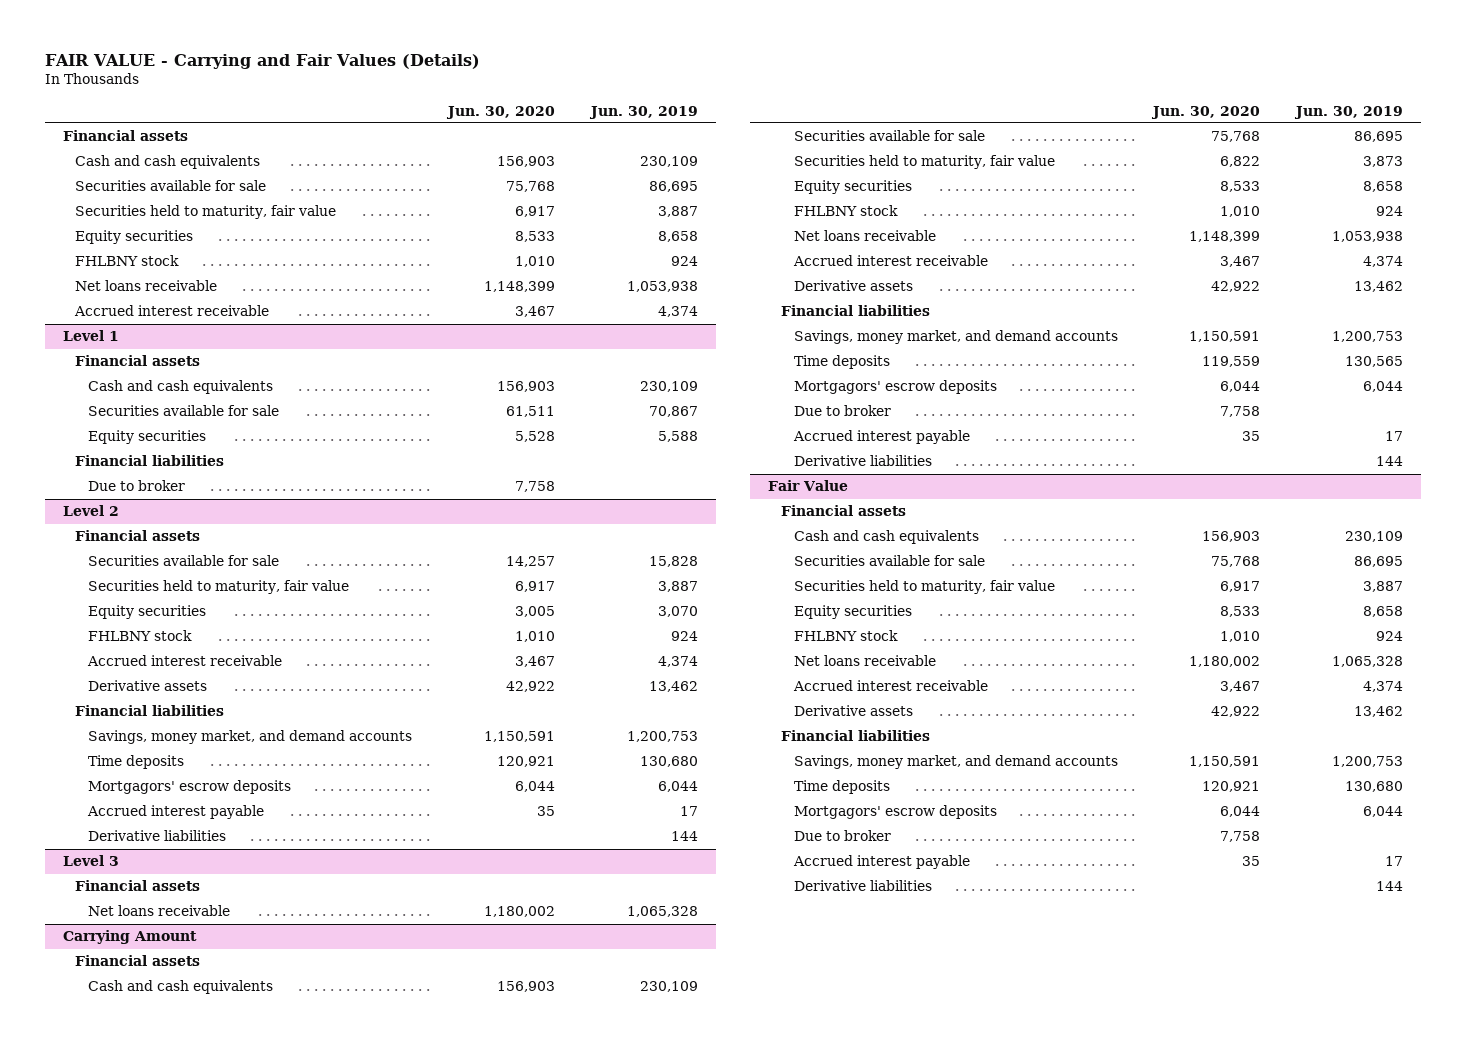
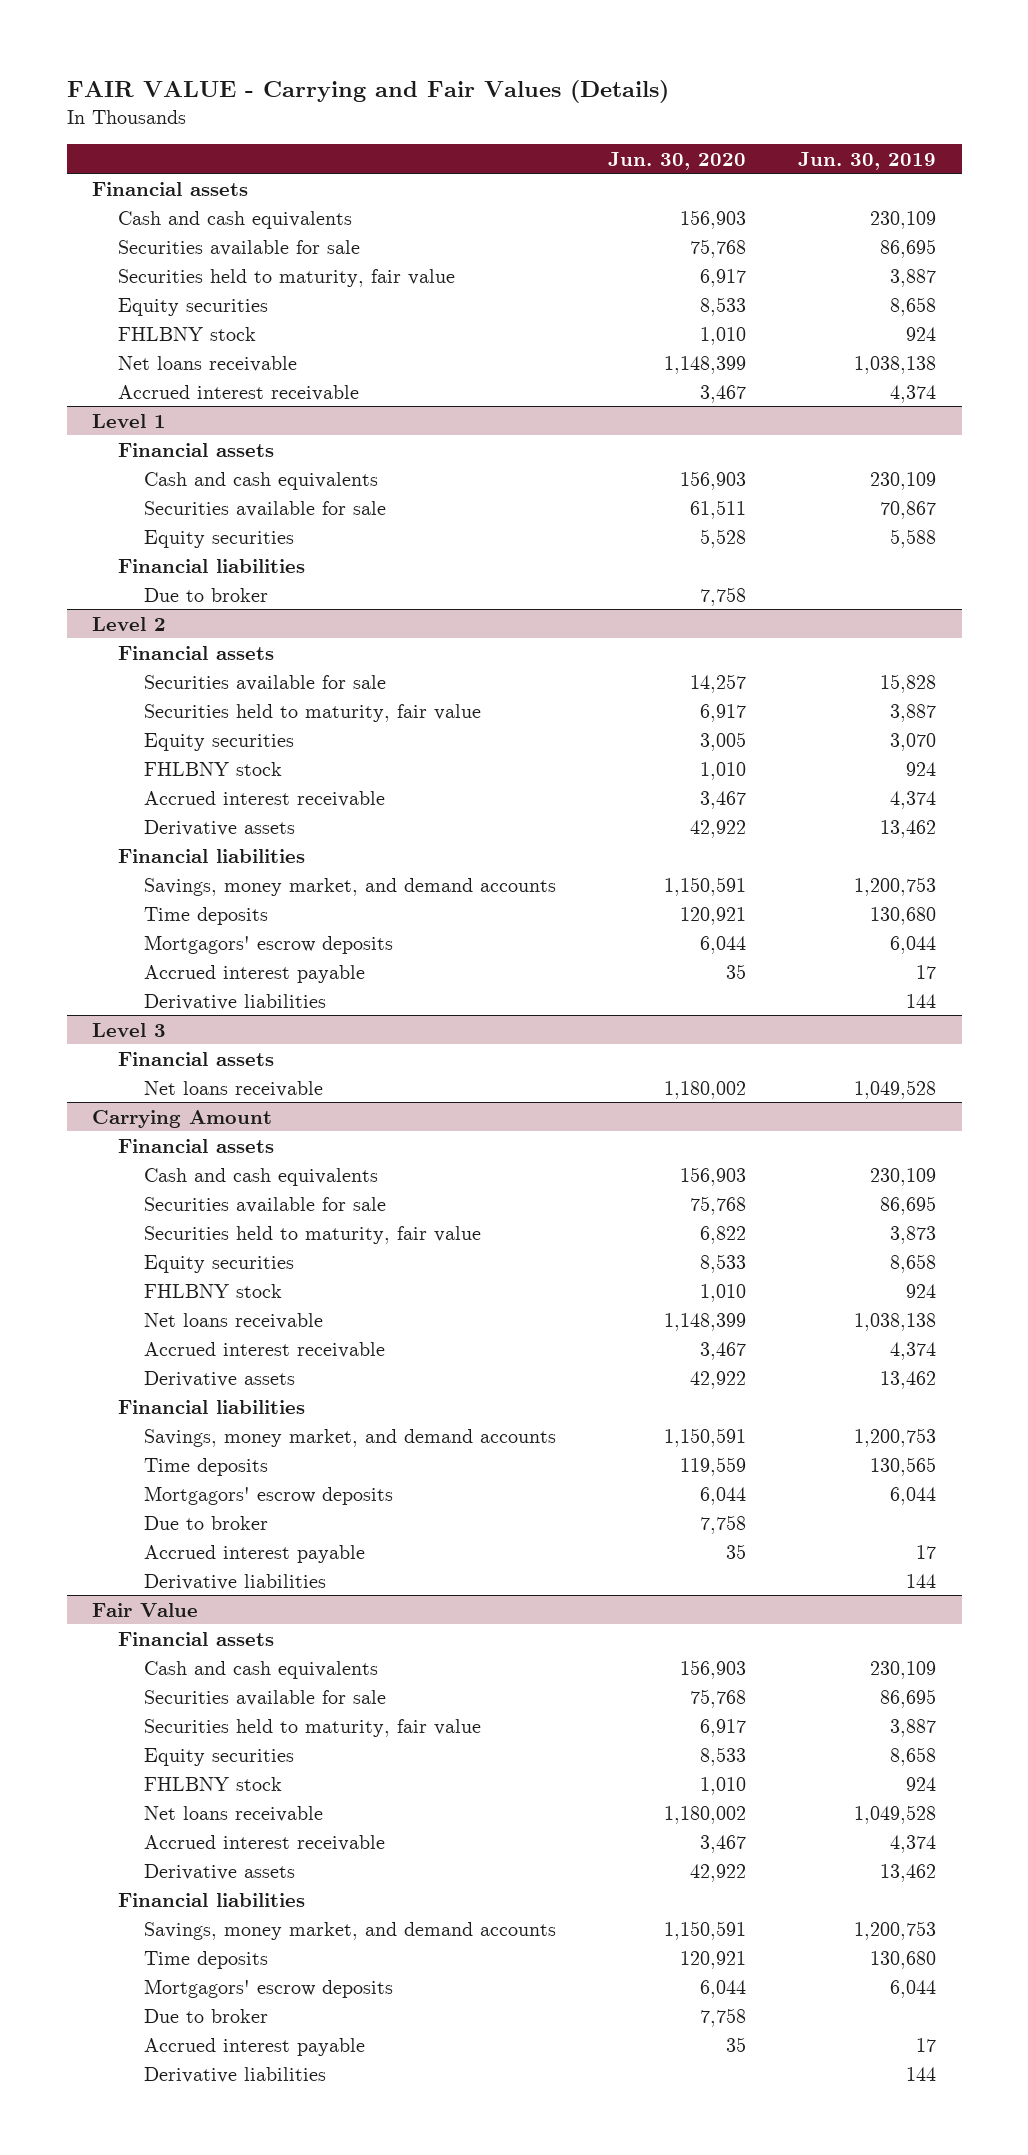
- Net loans receivable | 1,148,399 | 1,053,938
+ Net loans receivable | 1,148,399 | 1,038,138
@ Level 3
- Net loans receivable | 1,180,002 | 1,065,328
+ Net loans receivable | 1,180,002 | 1,049,528
@ Carrying Amount
- Net loans receivable | 1,148,399 | 1,053,938
+ Net loans receivable | 1,148,399 | 1,038,138
@ Fair Value
- Net loans receivable | 1,180,002 | 1,065,328
+ Net loans receivable | 1,180,002 | 1,049,528

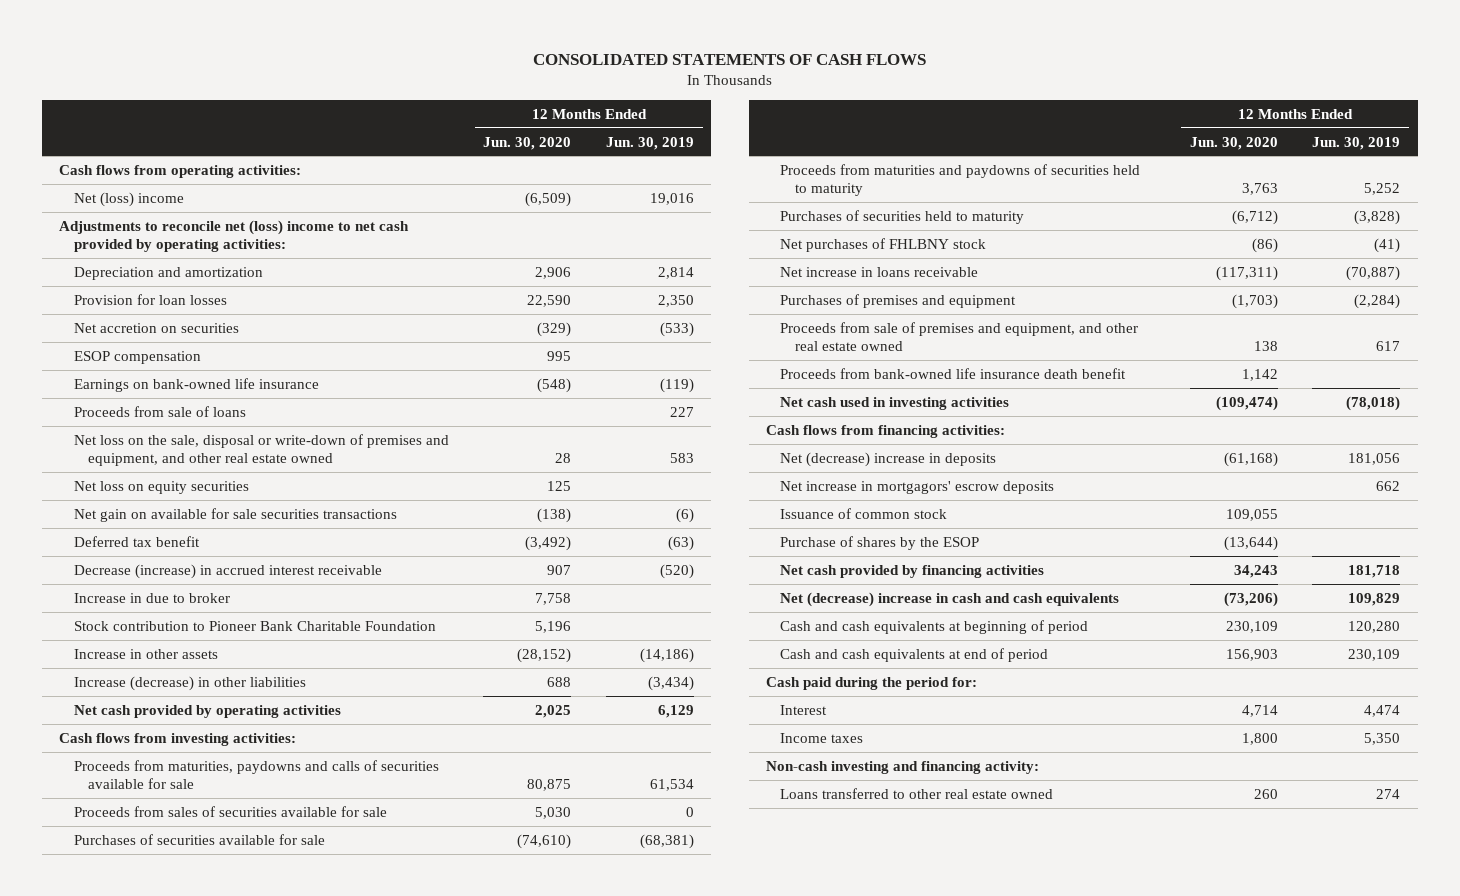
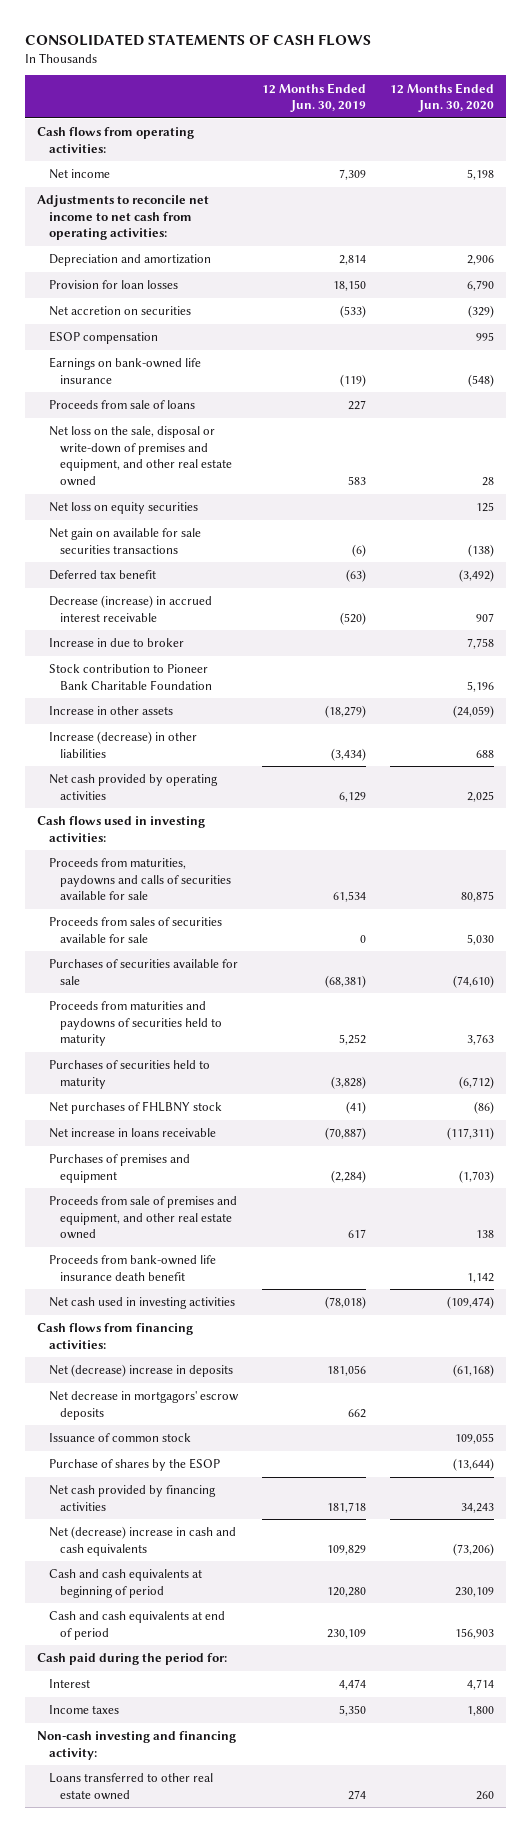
- | 12 Months Ended Jun. 30, 2020 | 12 Months Ended Jun. 30, 2019
+ | 12 Months Ended Jun. 30, 2019 | 12 Months Ended Jun. 30, 2020
- Net (loss) income | (6,509) | 19,016
- Adjustments to reconcile net (loss) income to net cash provided by operating activities:
+ Net income | 7,309 | 5,198
+ Adjustments to reconcile net income to net cash from operating activities:
- Provision for loan losses | 22,590 | 2,350
+ Provision for loan losses | 18,150 | 6,790
- Increase in other assets | (28,152) | (14,186)
+ Increase in other assets | (18,279) | (24,059)
- Cash flows from investing activities:
+ Cash flows used in investing activities:
- Net increase in mortgagors' escrow deposits | | 662
+ Net decrease in mortgagors' escrow deposits | 662 |

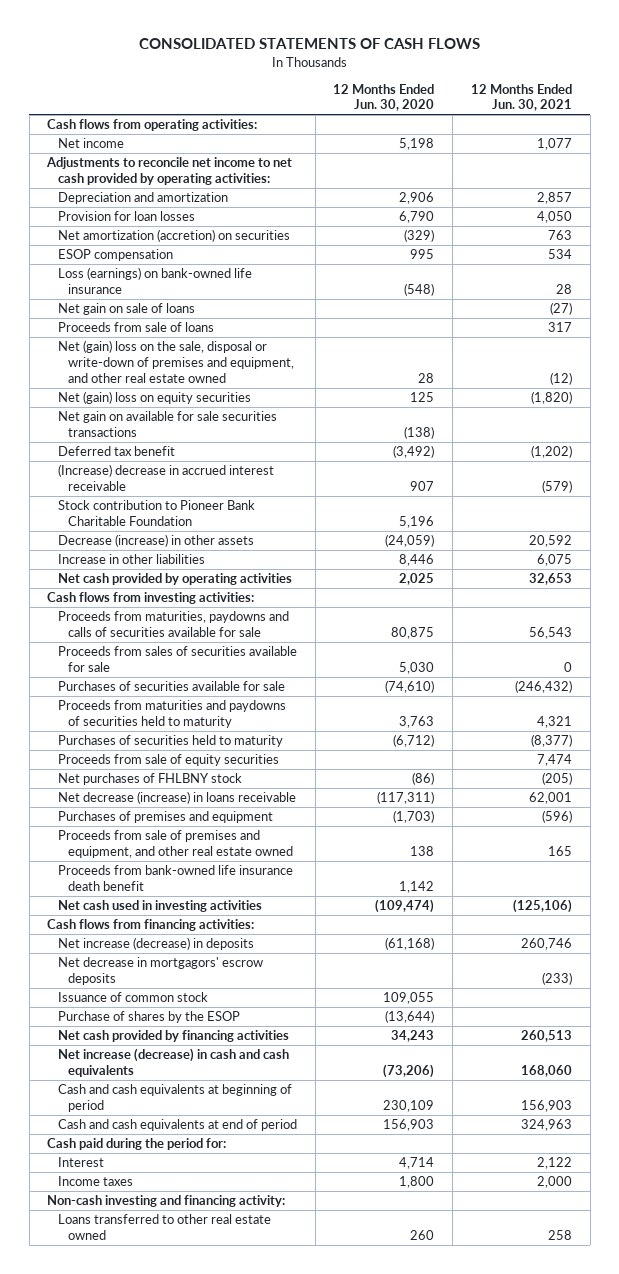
- | 12 Months Ended Jun. 30, 2019 | 12 Months Ended Jun. 30, 2020
+ | 12 Months Ended Jun. 30, 2020 | 12 Months Ended Jun. 30, 2021
- Adjustments to reconcile net income to net cash from operating activities:
+ Adjustments to reconcile net income to net cash provided by operating activities:
- Net accretion on securities | (533) | (329)
+ Net amortization (accretion) on securities | (329) | 763
- Earnings on bank-owned life insurance | (119) | (548)
+ Loss (earnings) on bank-owned life insurance | (548) | 28
+ Net gain on sale of loans | | (27)
- Net loss on the sale, disposal or write-down of premises and equipment, and other real estate owned | 583 | 28
- Net loss on equity securities | | 125
+ Net (gain) loss on the sale, disposal or write-down of premises and equipment, and other real estate owned | 28 | (12)
+ Net (gain) loss on equity securities | 125 | (1,820)
- Decrease (increase) in accrued interest receivable | (520) | 907
- Increase in due to broker | | 7,758
+ (Increase) decrease in accrued interest receivable | 907 | (579)
- Increase in other assets | (18,279) | (24,059)
- Increase (decrease) in other liabilities | (3,434) | 688
+ Decrease (increase) in other assets | (24,059) | 20,592
+ Increase in other liabilities | 8,446 | 6,075
- Cash flows used in investing activities:
+ Cash flows from investing activities:
+ Proceeds from sale of equity securities | | 7,474
- Net increase in loans receivable | (70,887) | (117,311)
+ Net decrease (increase) in loans receivable | (117,311) | 62,001
- Net (decrease) increase in deposits | 181,056 | (61,168)
+ Net increase (decrease) in deposits | (61,168) | 260,746
- Net (decrease) increase in cash and cash equivalents | 109,829 | (73,206)
+ Net increase (decrease) in cash and cash equivalents | (73,206) | 168,060

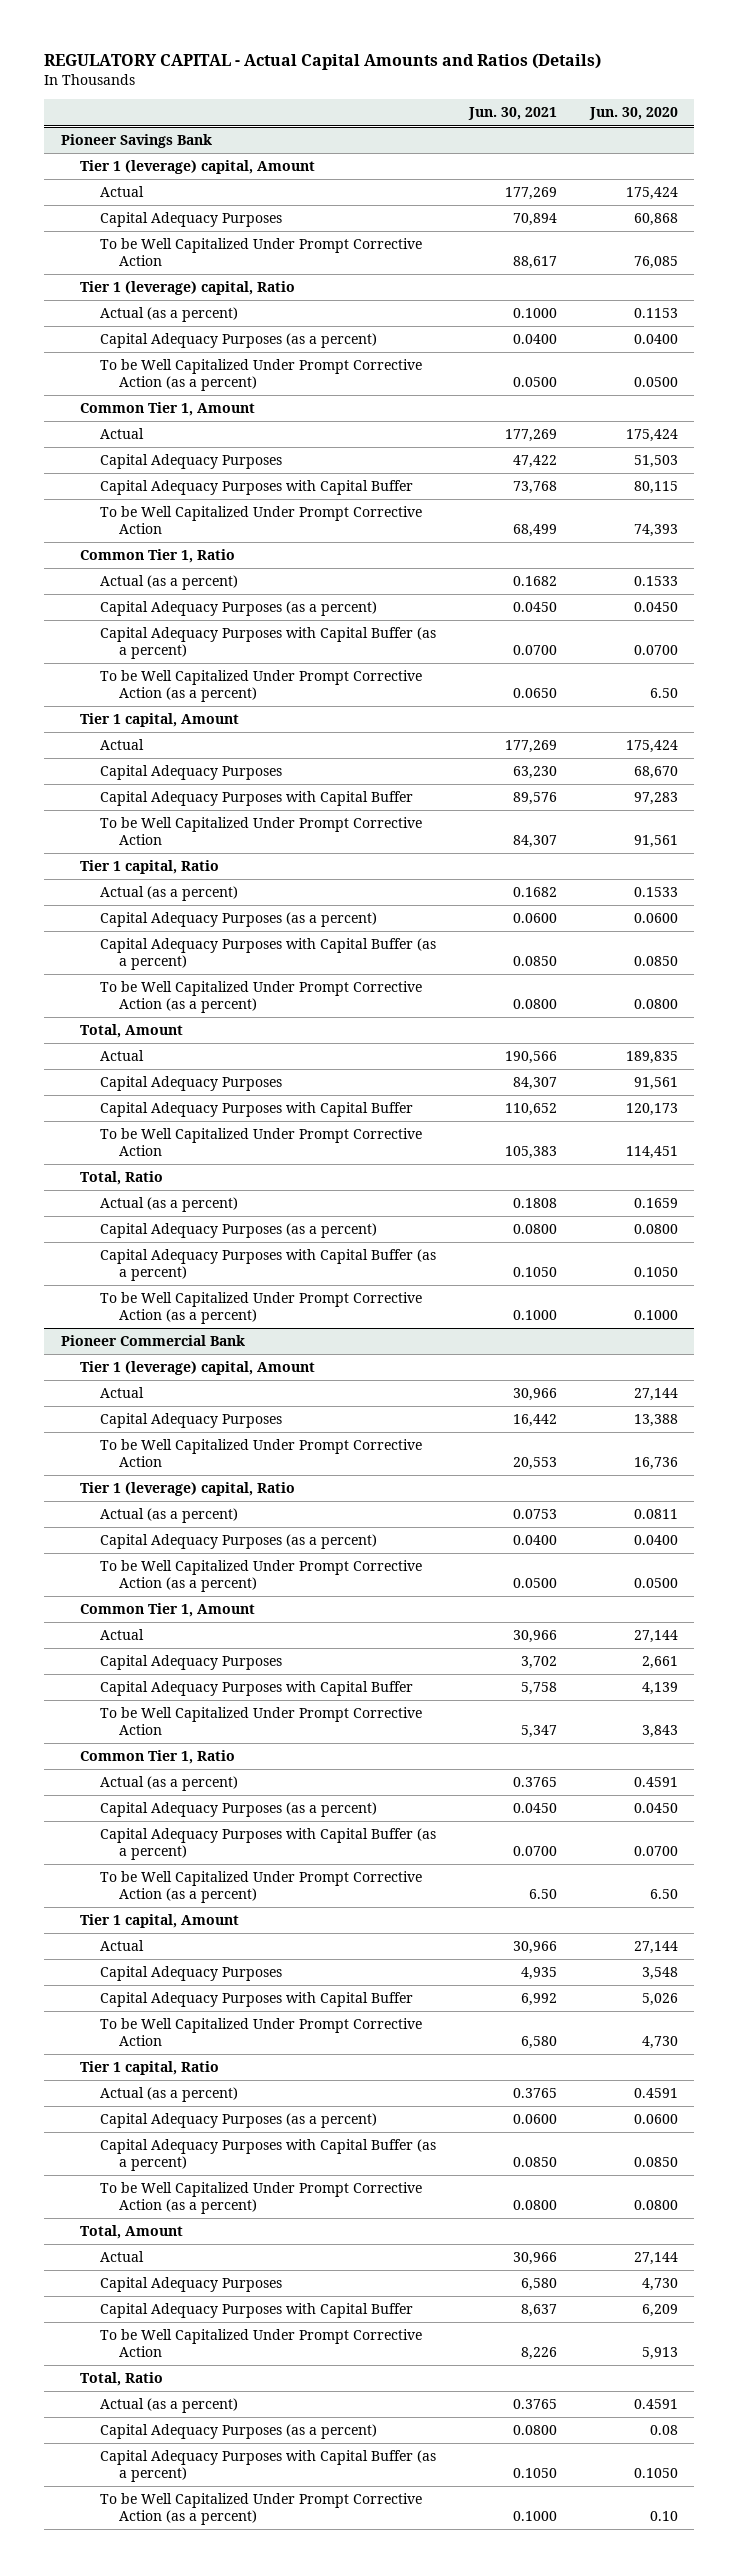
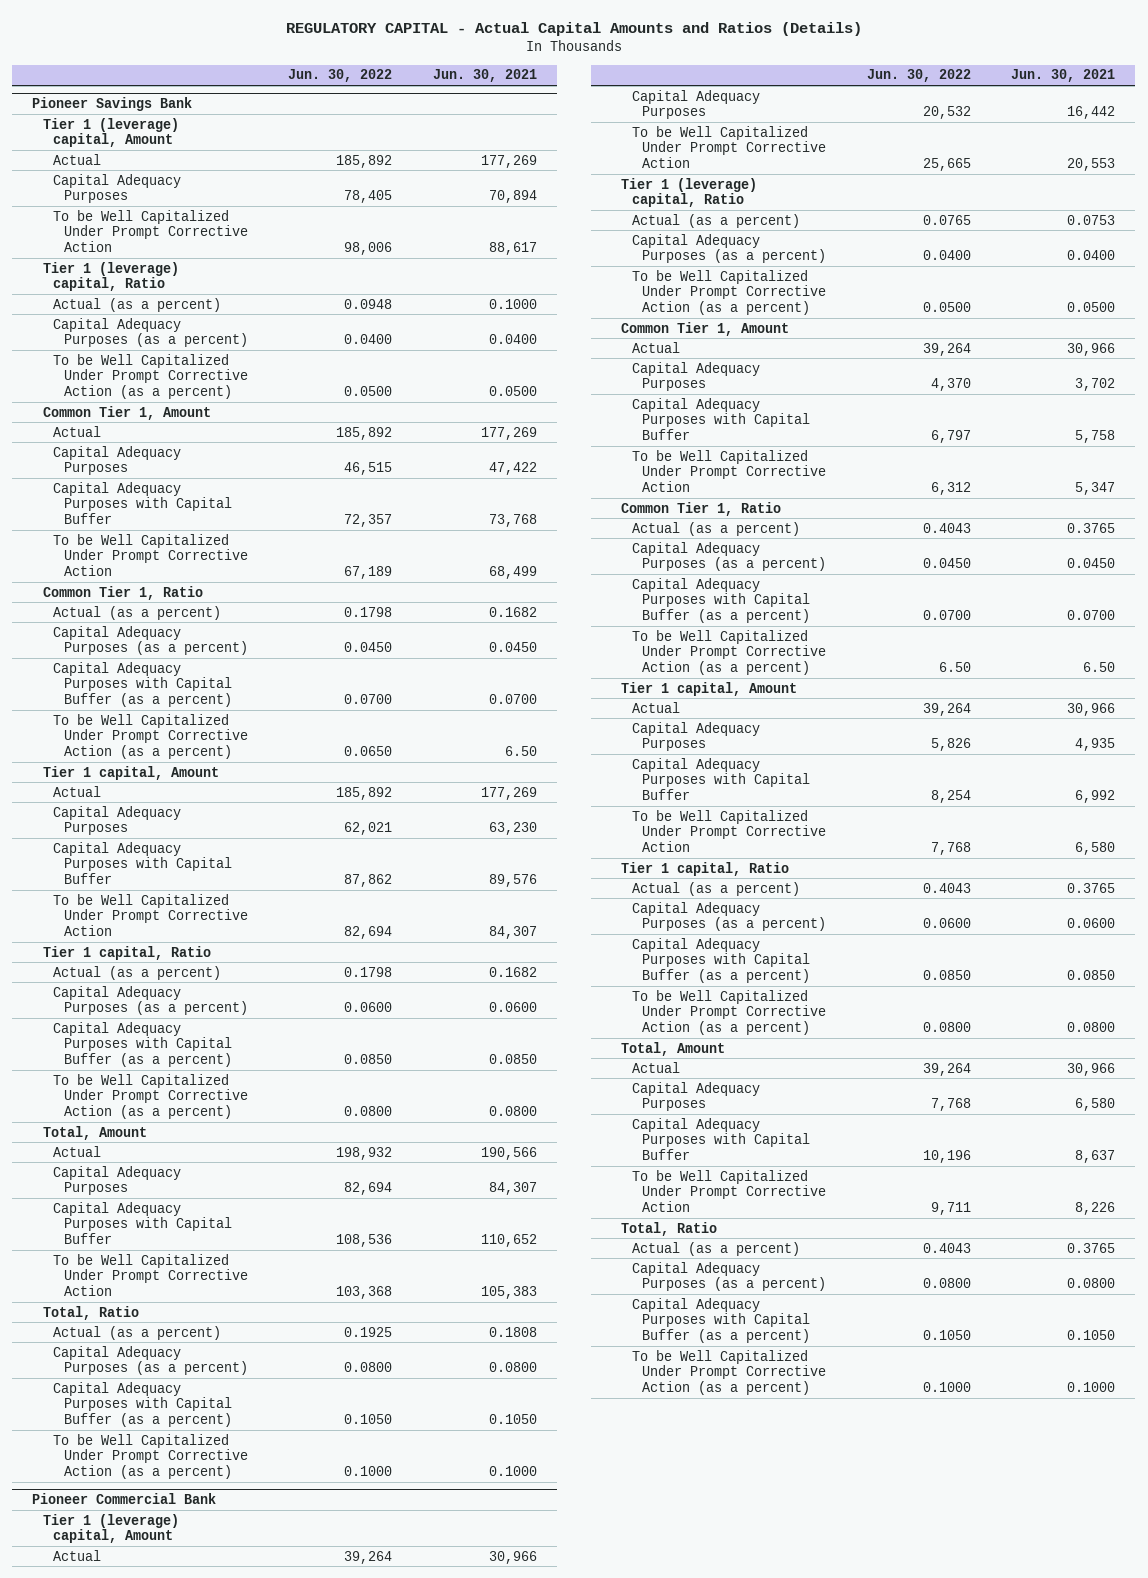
- | Jun. 30, 2021 | Jun. 30, 2020
+ | Jun. 30, 2022 | Jun. 30, 2021
@ Pioneer Savings Bank
- To be Well Capitalized Under Prompt Corrective Action (as a percent) | 0.0650 | 6.50
+ To be Well Capitalized Under Prompt Corrective Action (as a percent) | 0.0650 | 6.50

